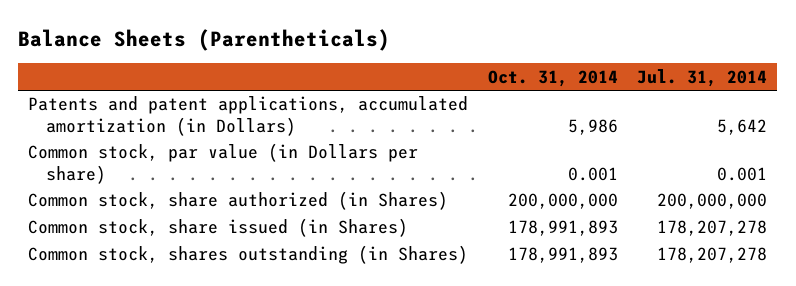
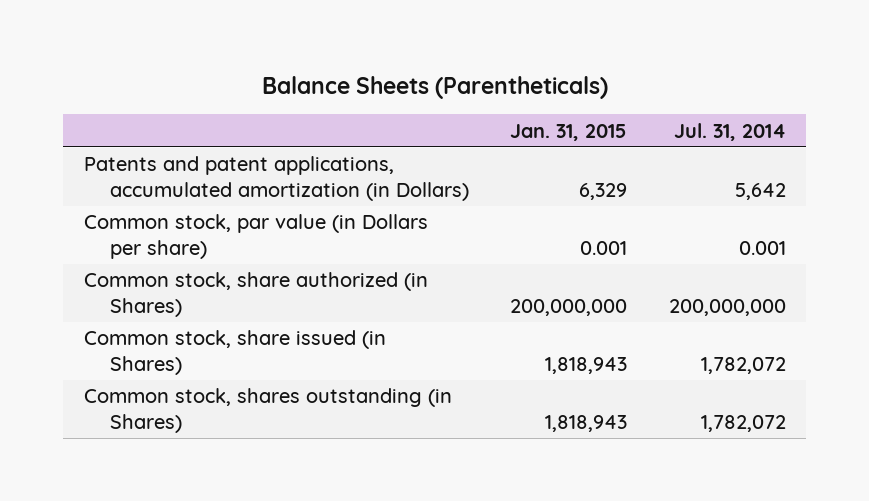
- | Oct. 31, 2014 | Jul. 31, 2014
+ | Jan. 31, 2015 | Jul. 31, 2014
- Common stock, share issued (in Shares) | 178,991,893 | 178,207,278
- Common stock, shares outstanding (in Shares) | 178,991,893 | 178,207,278
+ Common stock, share issued (in Shares) | 1,818,943 | 1,782,072
+ Common stock, shares outstanding (in Shares) | 1,818,943 | 1,782,072

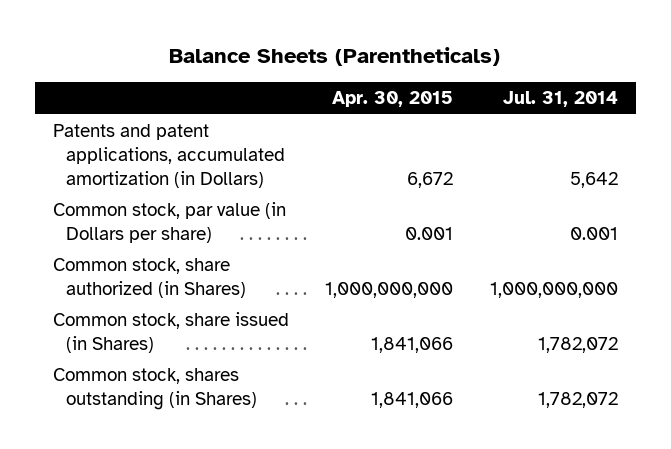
- | Jan. 31, 2015 | Jul. 31, 2014
+ | Apr. 30, 2015 | Jul. 31, 2014
- Common stock, share authorized (in Shares) | 200,000,000 | 200,000,000
+ Common stock, share authorized (in Shares) | 1,000,000,000 | 1,000,000,000

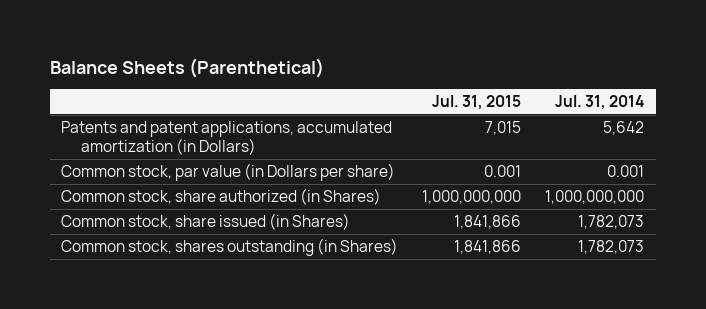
- Balance Sheets (Parentheticals)
+ Balance Sheets (Parenthetical)
- | Apr. 30, 2015 | Jul. 31, 2014
+ | Jul. 31, 2015 | Jul. 31, 2014
- Common stock, share issued (in Shares) | 1,841,066 | 1,782,072
- Common stock, shares outstanding (in Shares) | 1,841,066 | 1,782,072
+ Common stock, share issued (in Shares) | 1,841,866 | 1,782,073
+ Common stock, shares outstanding (in Shares) | 1,841,866 | 1,782,073

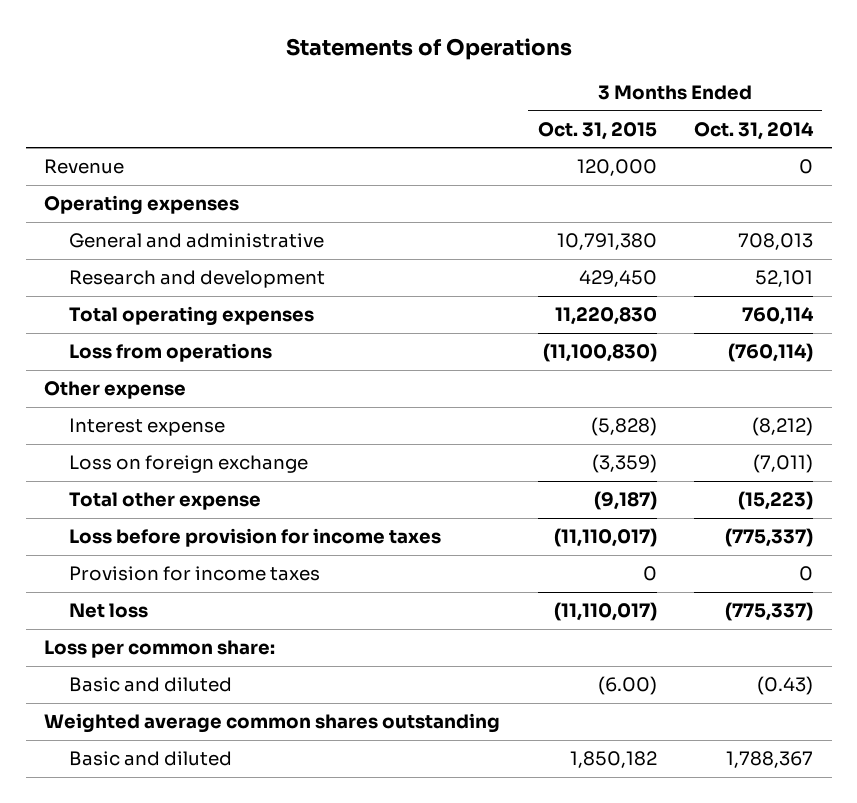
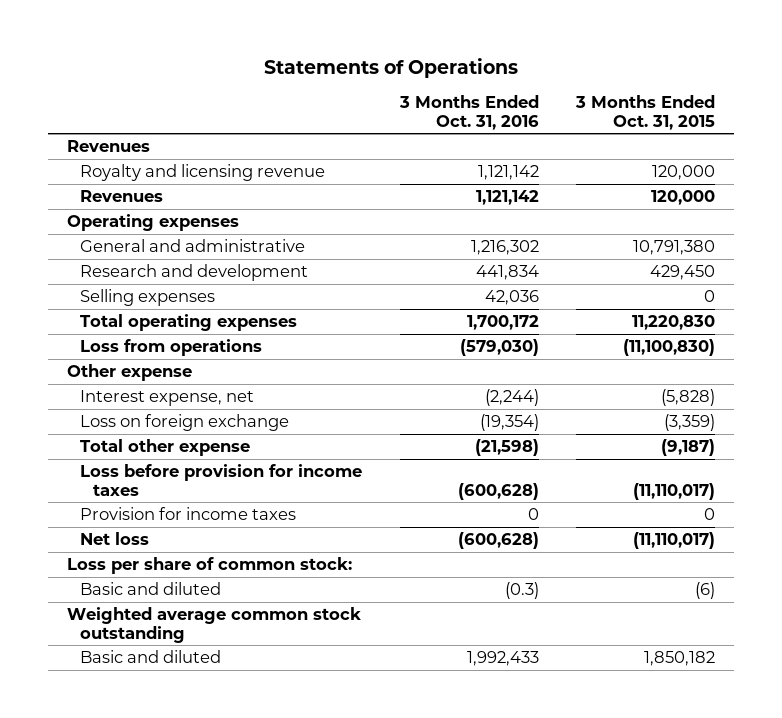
- | 3 Months Ended Oct. 31, 2015 | 3 Months Ended Oct. 31, 2014
+ | 3 Months Ended Oct. 31, 2016 | 3 Months Ended Oct. 31, 2015
- Revenue | 120,000 | 0
+ Revenues
+ Royalty and licensing revenue | 1,121,142 | 120,000
+ Revenues | 1,121,142 | 120,000
+ Selling expenses | 42,036 | 0
- Interest expense | (5,828) | (8,212)
+ Interest expense, net | (2,244) | (5,828)
- Loss per common share:
- Basic and diluted | (6.00) | (0.43)
- Weighted average common shares outstanding
+ Loss per share of common stock:
+ Basic and diluted | (0.3) | (6)
+ Weighted average common stock outstanding

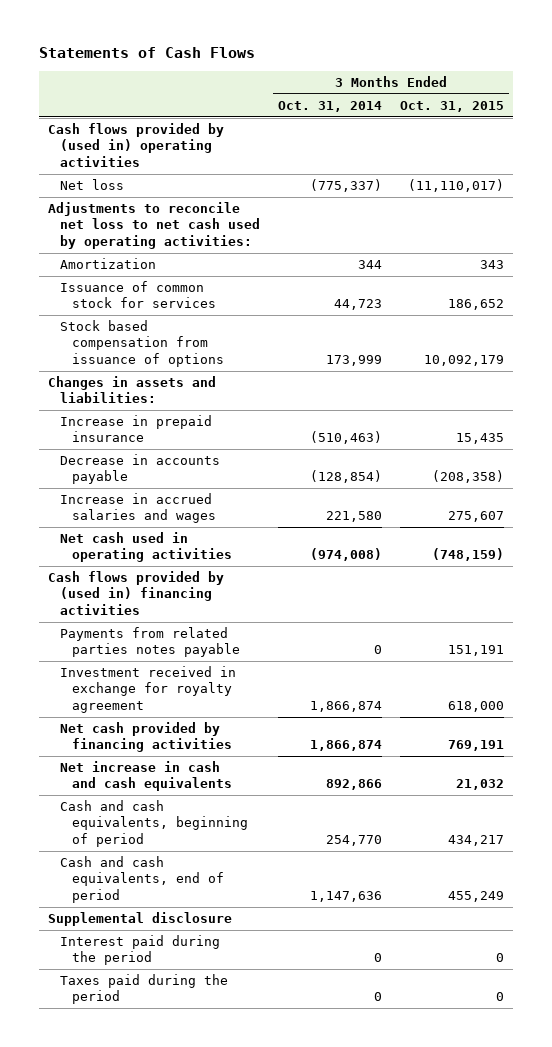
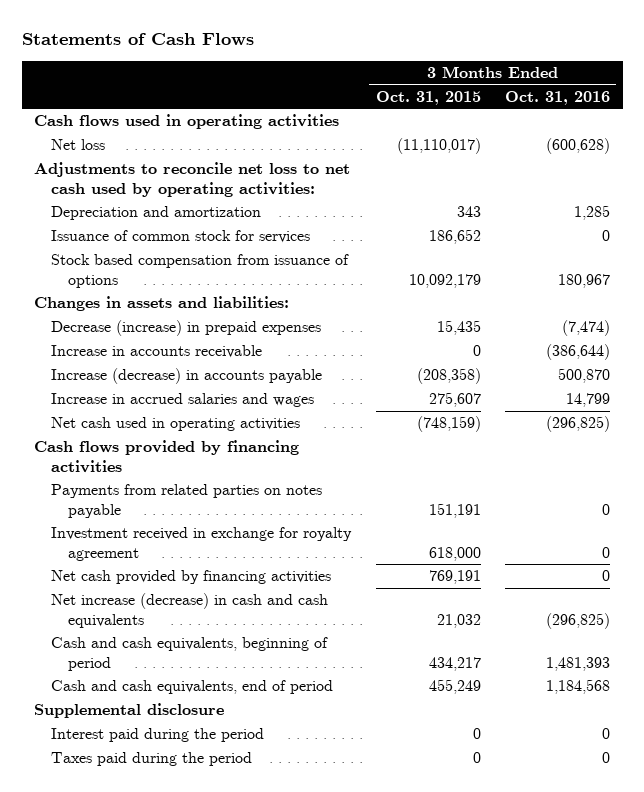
- | 3 Months Ended Oct. 31, 2014 | 3 Months Ended Oct. 31, 2015
+ | 3 Months Ended Oct. 31, 2015 | 3 Months Ended Oct. 31, 2016
- Cash flows provided by (used in) operating activities
+ Cash flows used in operating activities
- Amortization | 344 | 343
+ Depreciation and amortization | 343 | 1,285
- Increase in prepaid insurance | (510,463) | 15,435
- Decrease in accounts payable | (128,854) | (208,358)
+ Decrease (increase) in prepaid expenses | 15,435 | (7,474)
+ Increase in accounts receivable | 0 | (386,644)
+ Increase (decrease) in accounts payable | (208,358) | 500,870
- Cash flows provided by (used in) financing activities
- Payments from related parties notes payable | 0 | 151,191
+ Cash flows provided by financing activities
+ Payments from related parties on notes payable | 151,191 | 0
- Net increase in cash and cash equivalents | 892,866 | 21,032
+ Net increase (decrease) in cash and cash equivalents | 21,032 | (296,825)

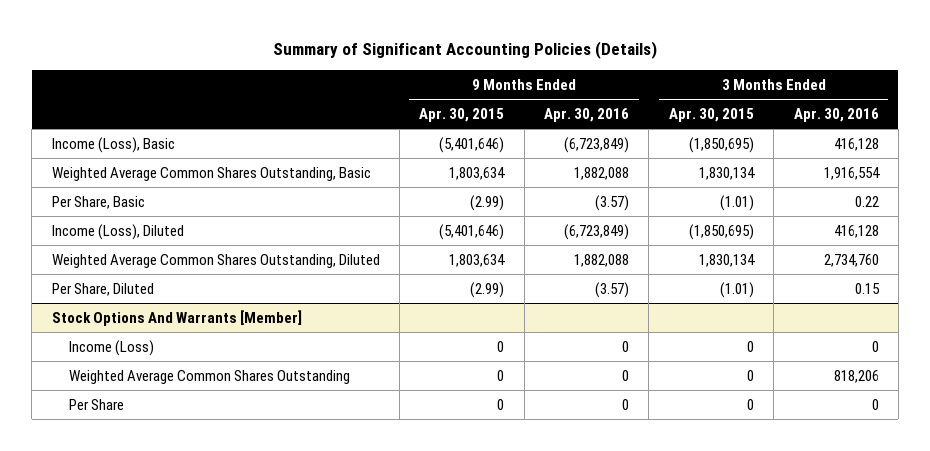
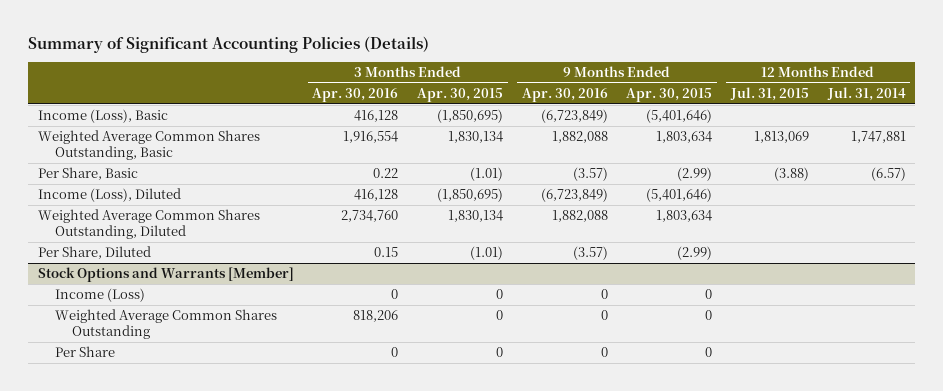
- | 9 Months Ended Apr. 30, 2015 | 9 Months Ended Apr. 30, 2016 | 3 Months Ended Apr. 30, 2015 | 3 Months Ended Apr. 30, 2016
+ | 3 Months Ended Apr. 30, 2016 | 3 Months Ended Apr. 30, 2015 | 9 Months Ended Apr. 30, 2016 | 9 Months Ended Apr. 30, 2015 | 12 Months Ended Jul. 31, 2015 | 12 Months Ended Jul. 31, 2014
- Stock Options And Warrants [Member]
+ Stock Options and Warrants [Member]

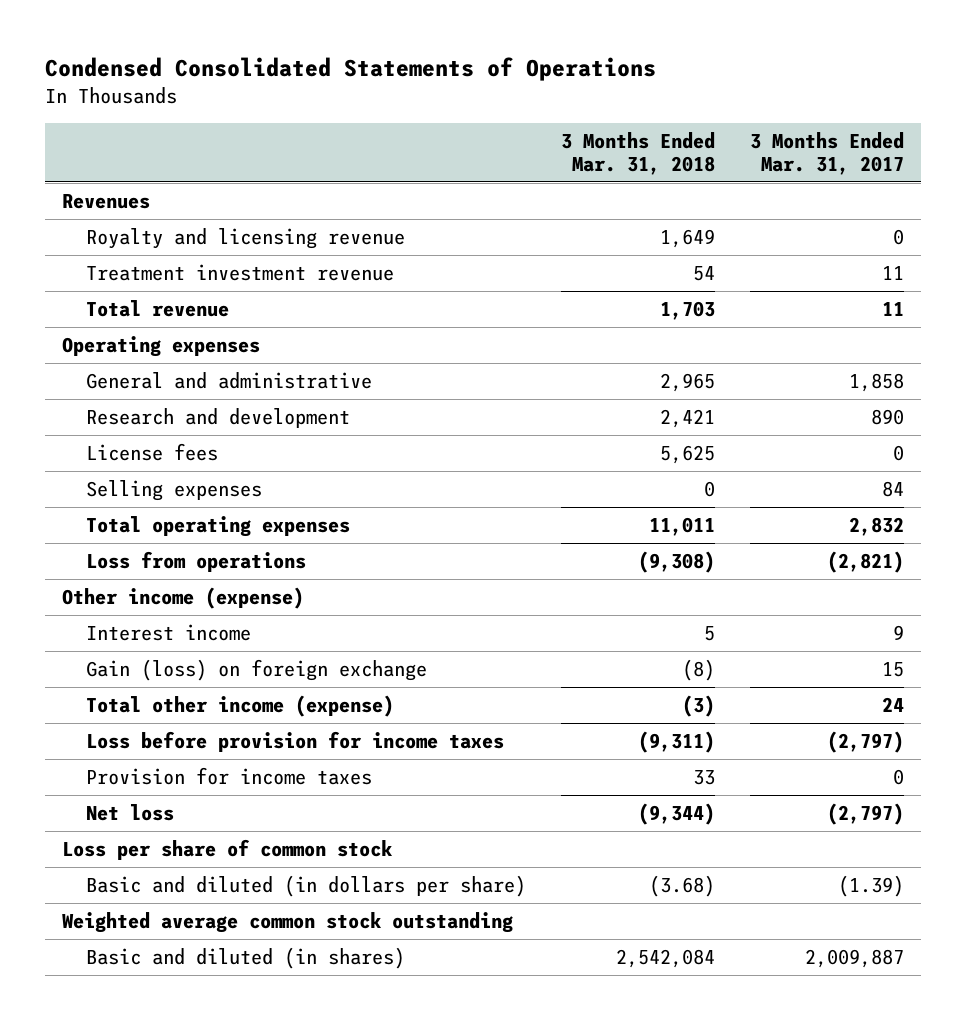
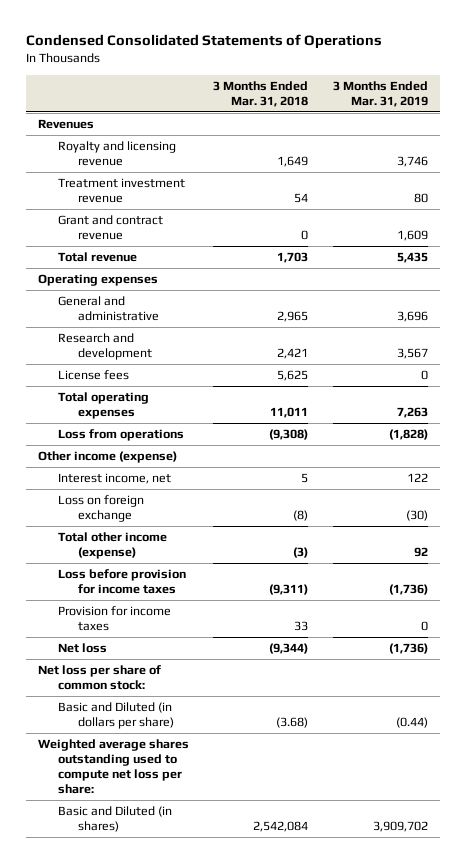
- | 3 Months Ended Mar. 31, 2018 | 3 Months Ended Mar. 31, 2017
+ | 3 Months Ended Mar. 31, 2018 | 3 Months Ended Mar. 31, 2019
+ Grant and contract revenue | 0 | 1,609
- Selling expenses | 0 | 84
- Interest income | 5 | 9
- Gain (loss) on foreign exchange | (8) | 15
+ Interest income, net | 5 | 122
+ Loss on foreign exchange | (8) | (30)
- Loss per share of common stock
- Basic and diluted (in dollars per share) | (3.68) | (1.39)
- Weighted average common stock outstanding
- Basic and diluted (in shares) | 2,542,084 | 2,009,887
+ Net loss per share of common stock:
+ Basic and Diluted (in dollars per share) | (3.68) | (0.44)
+ Weighted average shares outstanding used to compute net loss per share:
+ Basic and Diluted (in shares) | 2,542,084 | 3,909,702

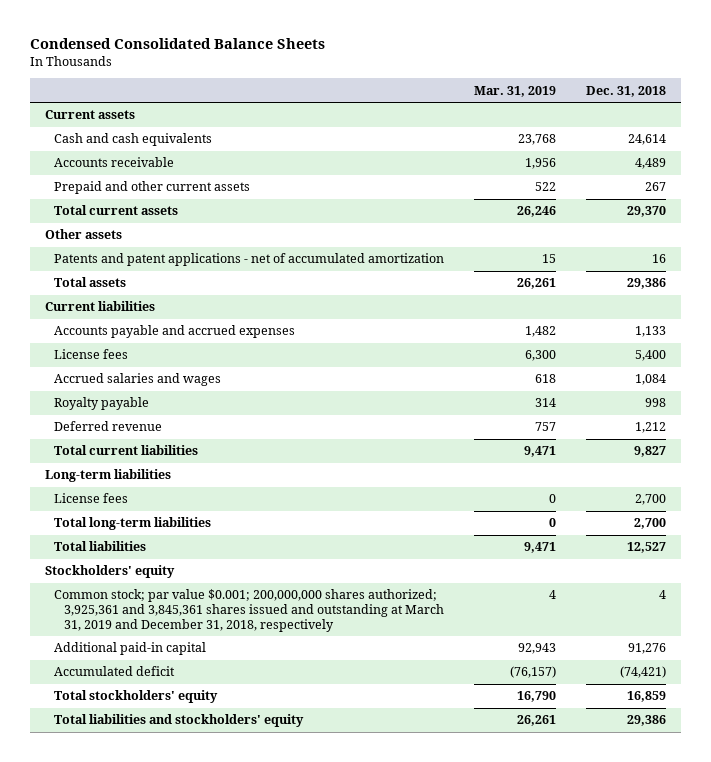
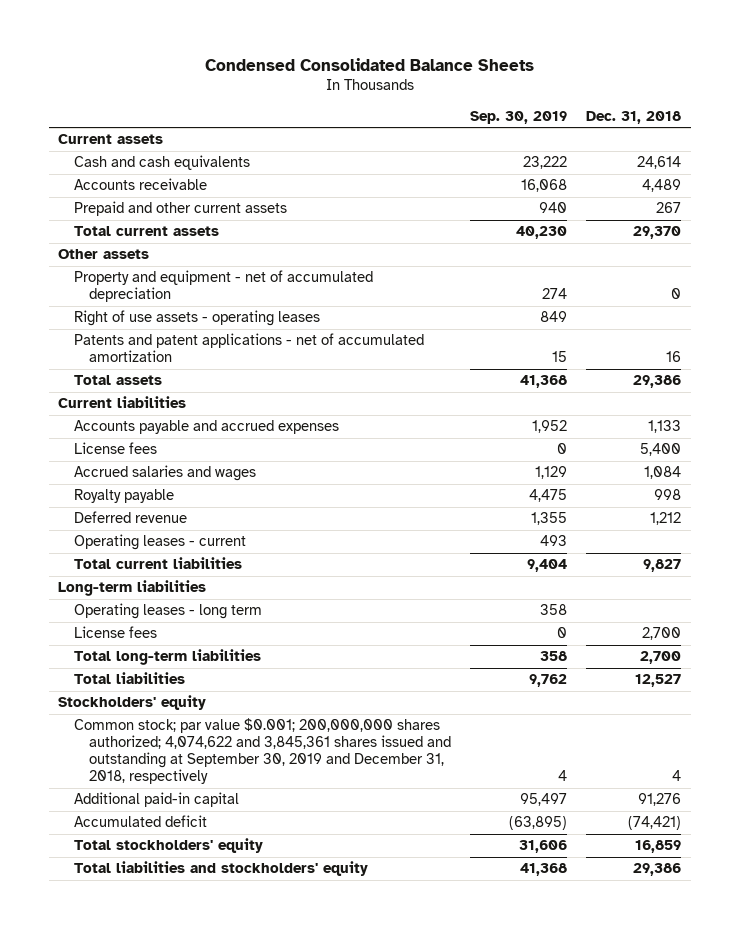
- | Mar. 31, 2019 | Dec. 31, 2018
+ | Sep. 30, 2019 | Dec. 31, 2018
+ Property and equipment - net of accumulated depreciation | 274 | 0
+ Right of use assets - operating leases | 849 |
+ Operating leases - current | 493 |
+ Operating leases - long term | 358 |
- Common stock; par value $0.001; 200,000,000 shares authorized; 3,925,361 and 3,845,361 shares issued and outstanding at March 31, 2019 and December 31, 2018, respectively | 4 | 4
+ Common stock; par value $0.001; 200,000,000 shares authorized; 4,074,622 and 3,845,361 shares issued and outstanding at September 30, 2019 and December 31, 2018, respectively | 4 | 4

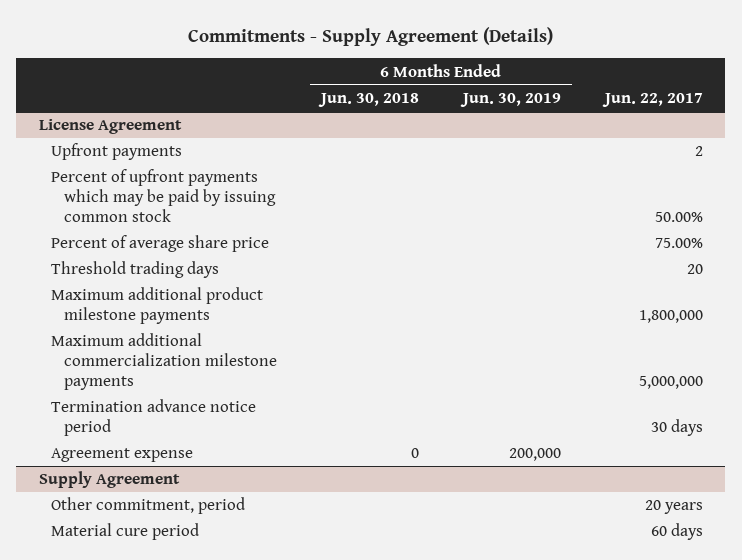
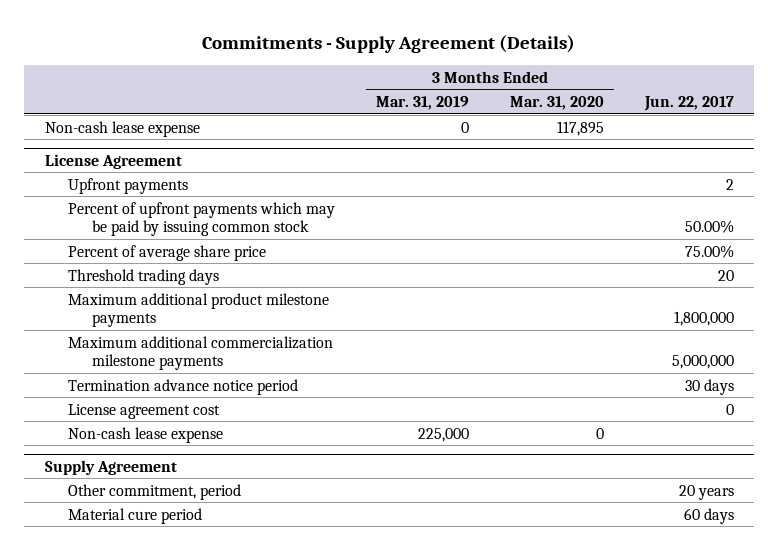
- | 6 Months Ended Jun. 30, 2018 | 6 Months Ended Jun. 30, 2019 | Jun. 22, 2017
+ | 3 Months Ended Mar. 31, 2019 | 3 Months Ended Mar. 31, 2020 | Jun. 22, 2017
+ Non-cash lease expense | 0 | 117,895 |
@ License Agreement
- Agreement expense | 0 | 200,000 |
+ License agreement cost | | | 0
+ Non-cash lease expense | 225,000 | 0 |

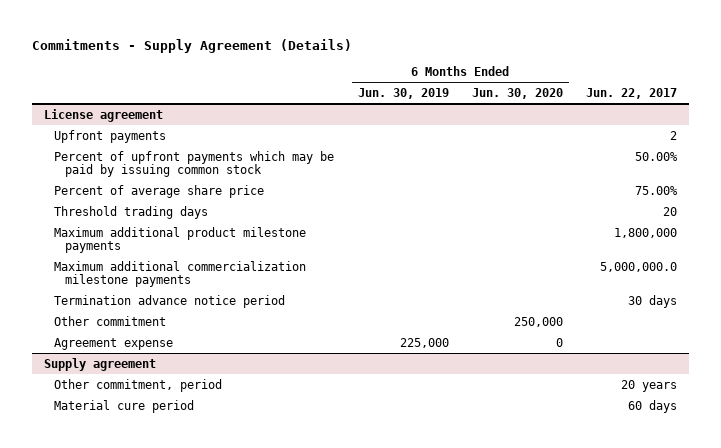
- | 3 Months Ended Mar. 31, 2019 | 3 Months Ended Mar. 31, 2020 | Jun. 22, 2017
+ | 6 Months Ended Jun. 30, 2019 | 6 Months Ended Jun. 30, 2020 | Jun. 22, 2017
- Non-cash lease expense | 0 | 117,895 |
- License Agreement
+ License agreement
- Maximum additional commercialization milestone payments | | | 5,000,000
+ Maximum additional commercialization milestone payments | | | 5,000,000.0
- License agreement cost | | | 0
- Non-cash lease expense | 225,000 | 0 |
- Supply Agreement
+ Other commitment | | 250,000 |
+ Agreement expense | 225,000 | 0 |
+ Supply agreement

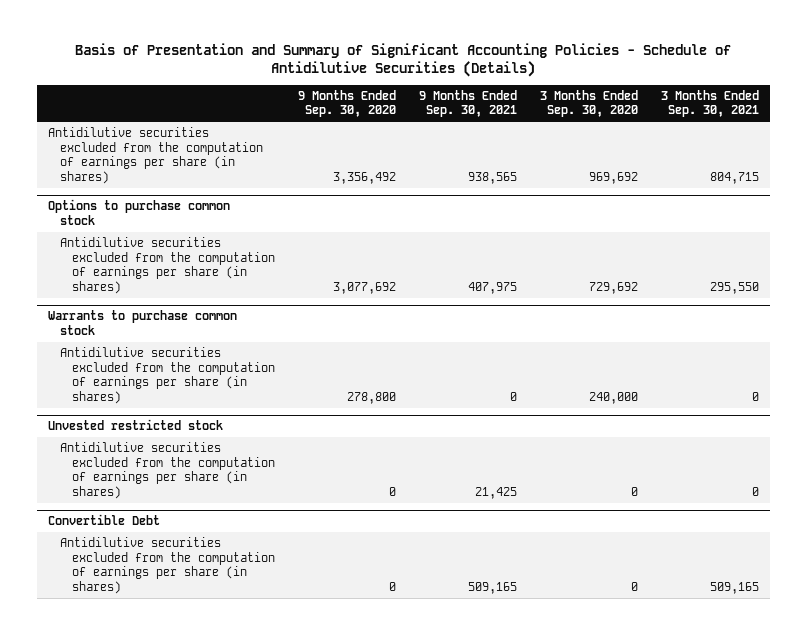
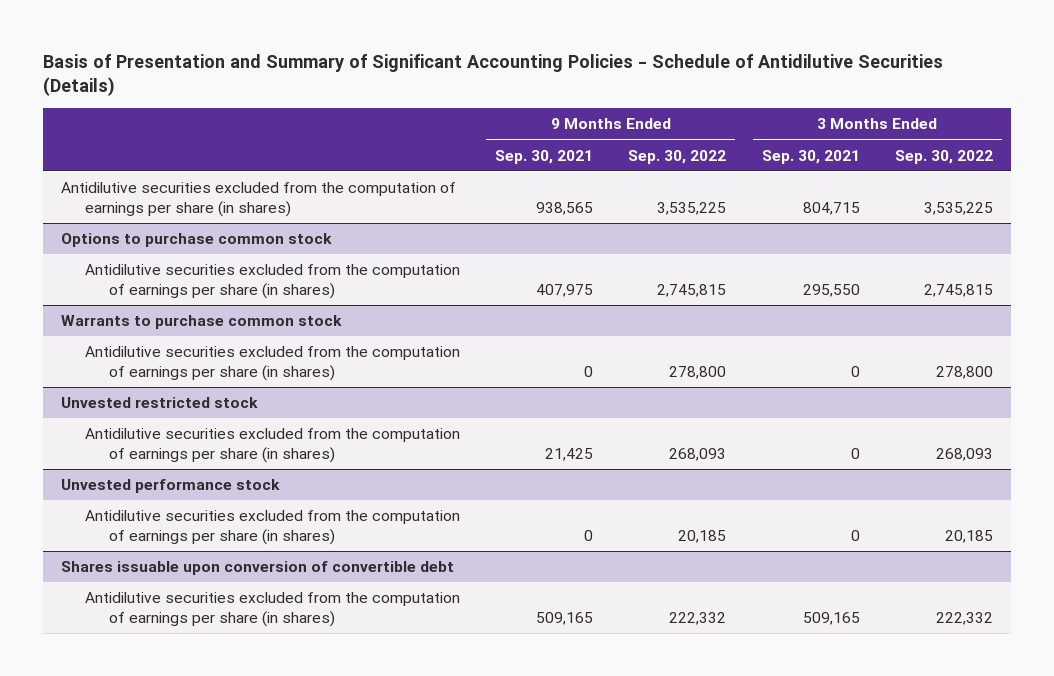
- | 9 Months Ended Sep. 30, 2020 | 9 Months Ended Sep. 30, 2021 | 3 Months Ended Sep. 30, 2020 | 3 Months Ended Sep. 30, 2021
+ | 9 Months Ended Sep. 30, 2021 | 9 Months Ended Sep. 30, 2022 | 3 Months Ended Sep. 30, 2021 | 3 Months Ended Sep. 30, 2022
- Convertible Debt
+ Unvested performance stock
+ Antidilutive securities excluded from the computation of earnings per share (in shares) | 0 | 20,185 | 0 | 20,185
+ Shares issuable upon conversion of convertible debt

